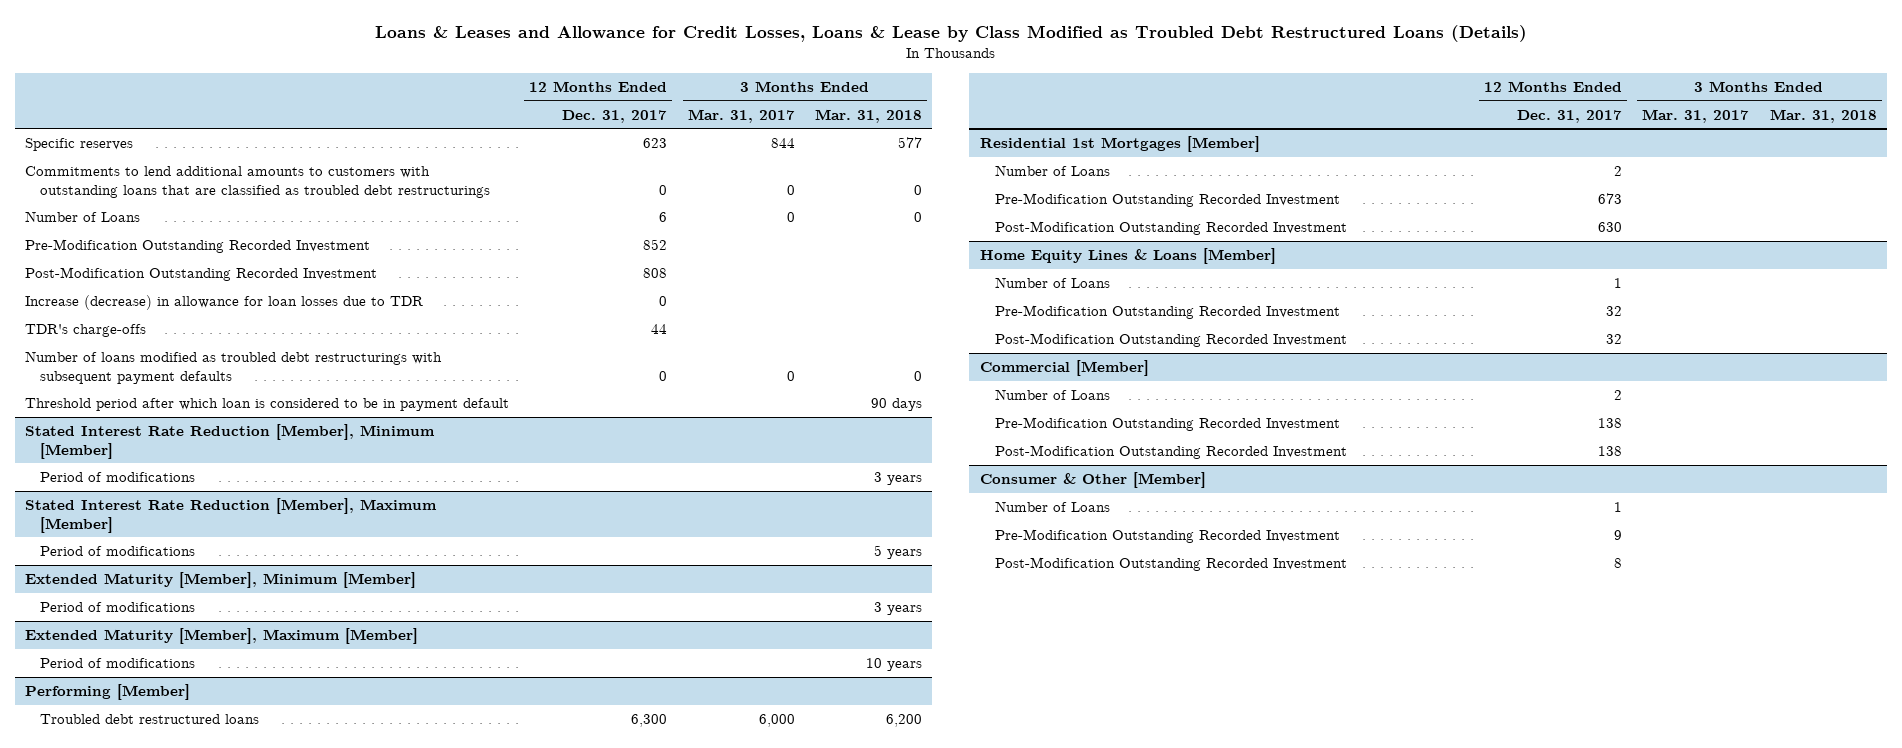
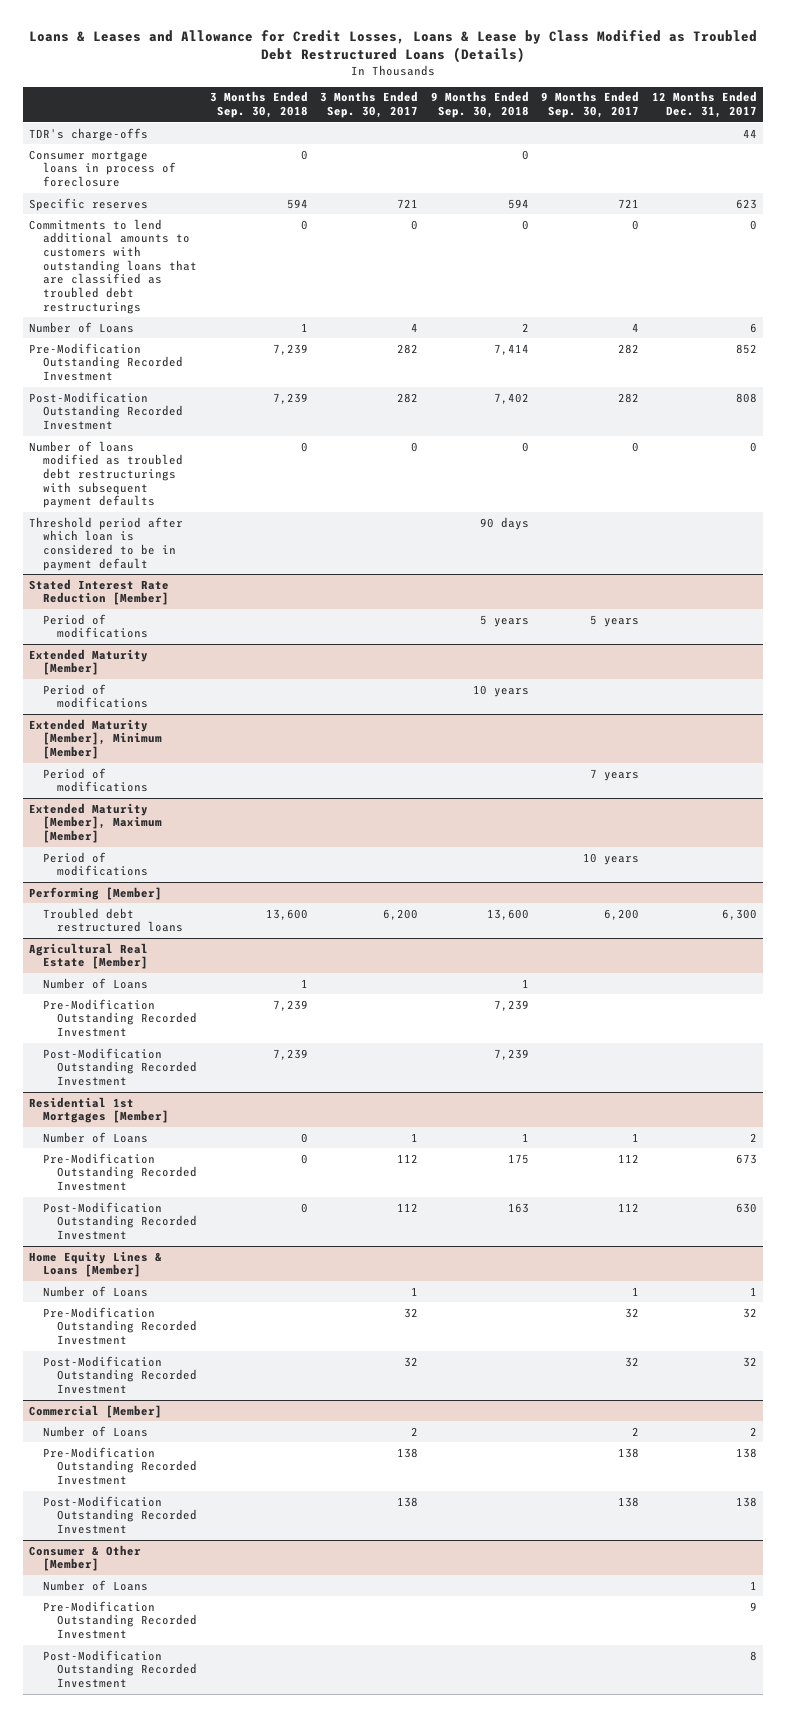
- | 12 Months Ended Dec. 31, 2017 | 3 Months Ended Mar. 31, 2017 | 3 Months Ended Mar. 31, 2018
+ | 3 Months Ended Sep. 30, 2018 | 3 Months Ended Sep. 30, 2017 | 9 Months Ended Sep. 30, 2018 | 9 Months Ended Sep. 30, 2017 | 12 Months Ended Dec. 31, 2017
moved up: TDR's charge-offs | | | | | 44
+ Consumer mortgage loans in process of foreclosure | 0 | | 0 | |
- Increase (decrease) in allowance for loan losses due to TDR | 0 | |
- Stated Interest Rate Reduction [Member], Minimum [Member]
+ Stated Interest Rate Reduction [Member]
- Stated Interest Rate Reduction [Member], Maximum [Member]
+ Extended Maturity [Member]
+ Agricultural Real Estate [Member]
+ Number of Loans | 1 | | 1 | |
+ Pre-Modification Outstanding Recorded Investment | 7,239 | | 7,239 | |
+ Post-Modification Outstanding Recorded Investment | 7,239 | | 7,239 | |

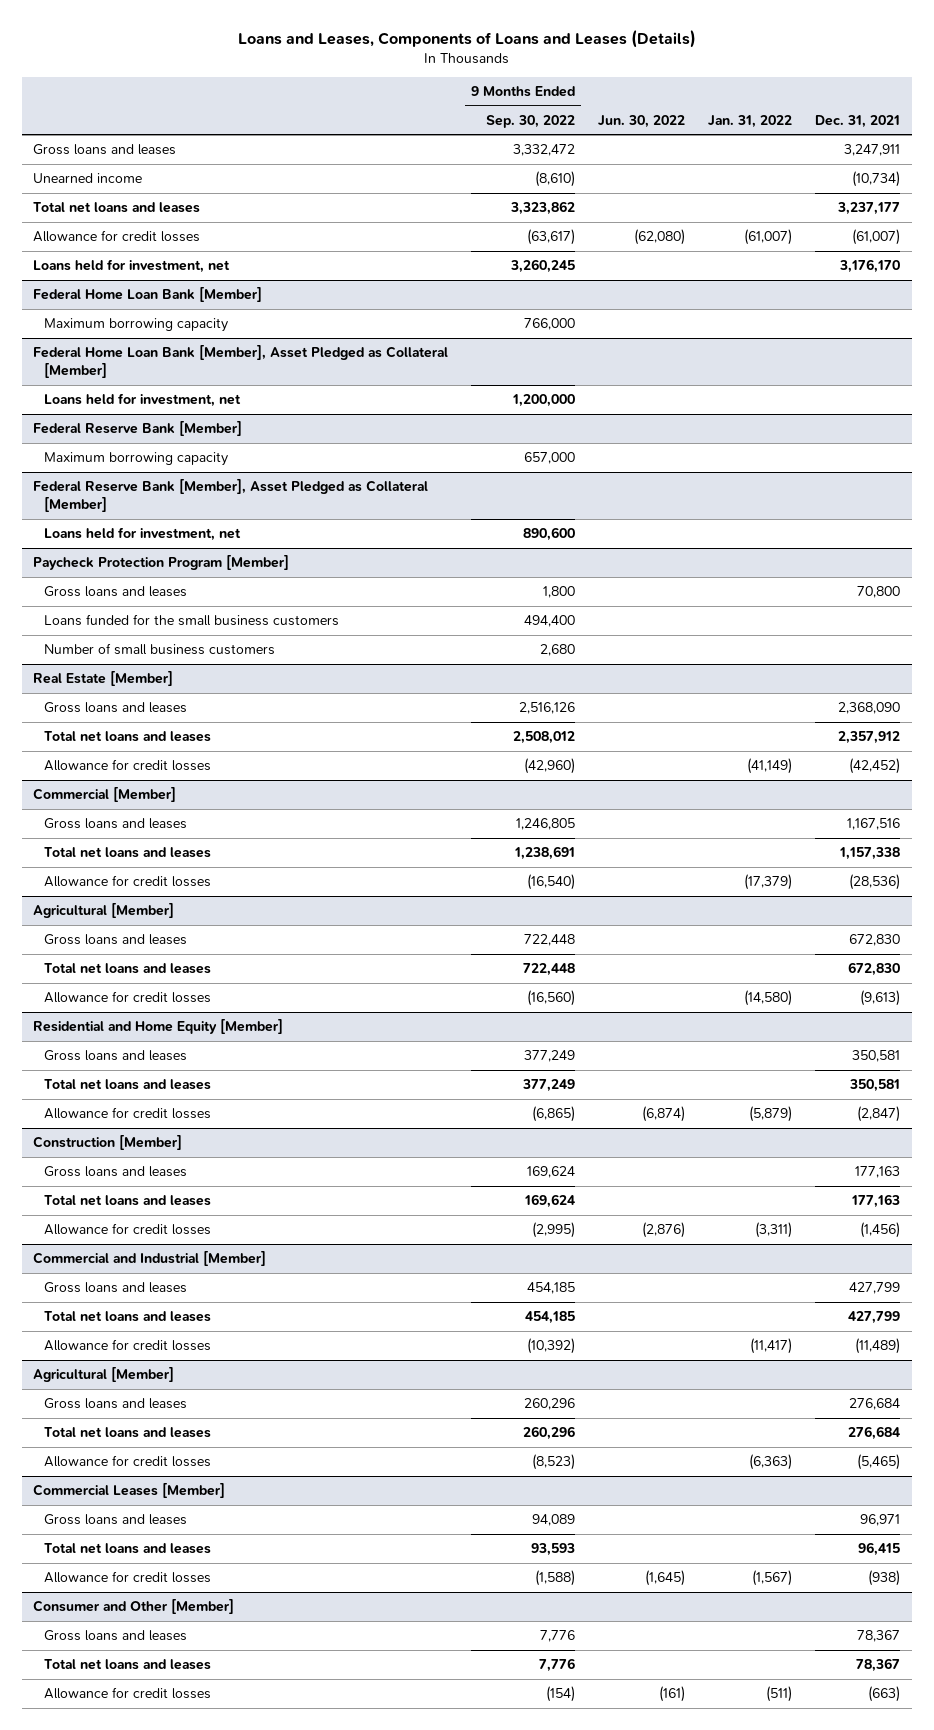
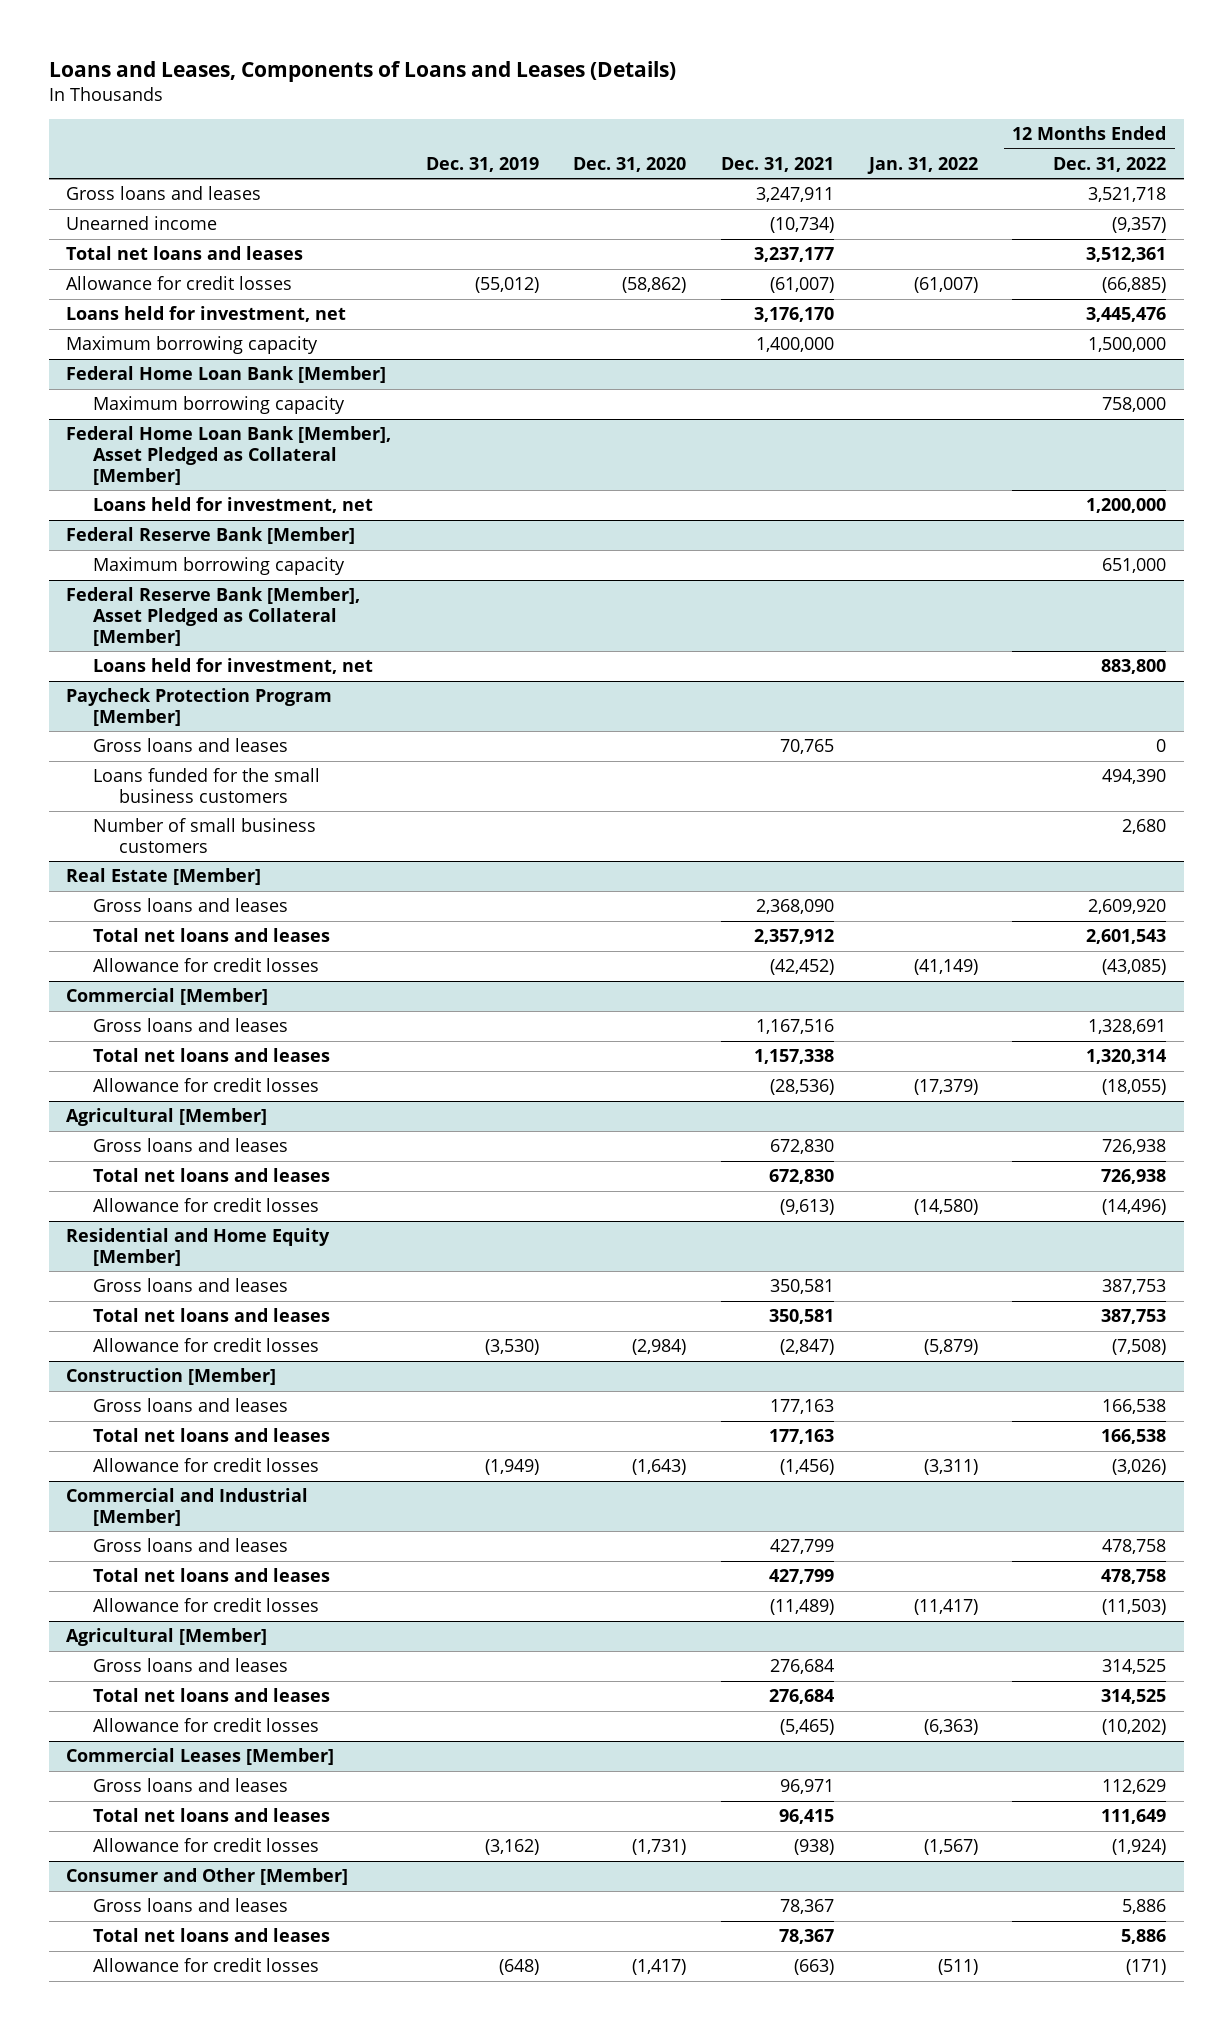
- | 9 Months Ended Sep. 30, 2022 | Jun. 30, 2022 | Jan. 31, 2022 | Dec. 31, 2021
+ | Dec. 31, 2019 | Dec. 31, 2020 | Dec. 31, 2021 | Jan. 31, 2022 | 12 Months Ended Dec. 31, 2022
+ Maximum borrowing capacity | | | 1,400,000 | | 1,500,000
@ Paycheck Protection Program [Member]
- Gross loans and leases | 1,800 | | | 70,800
+ Gross loans and leases | | | 70,765 | | 0

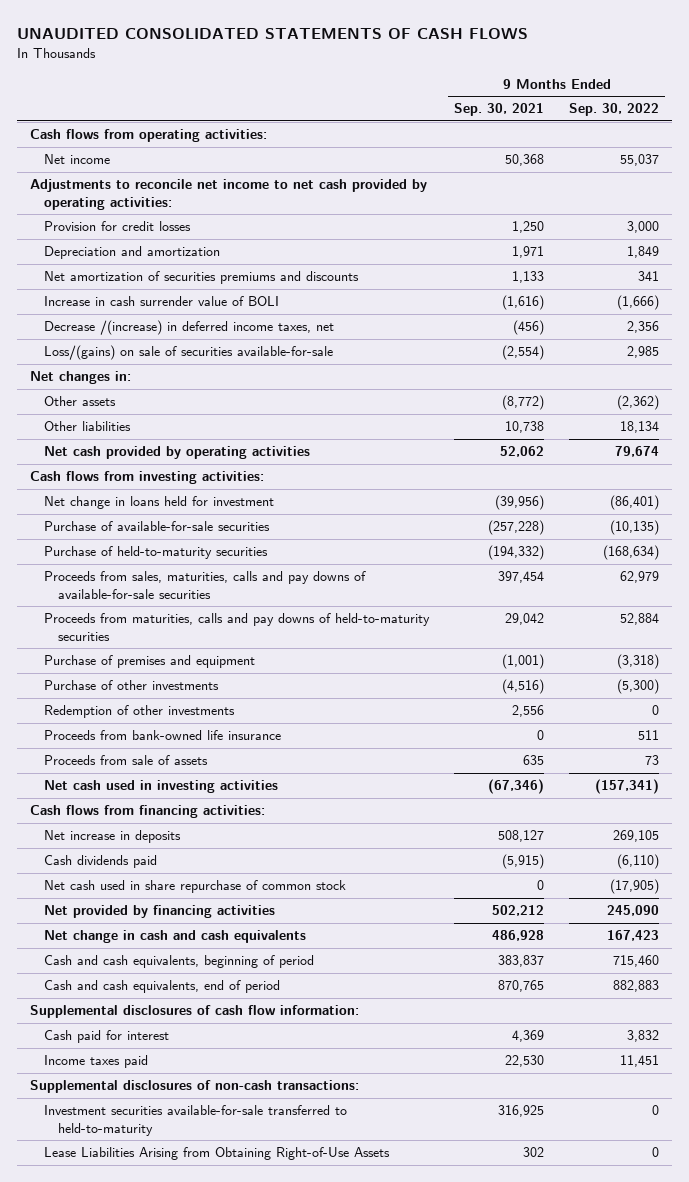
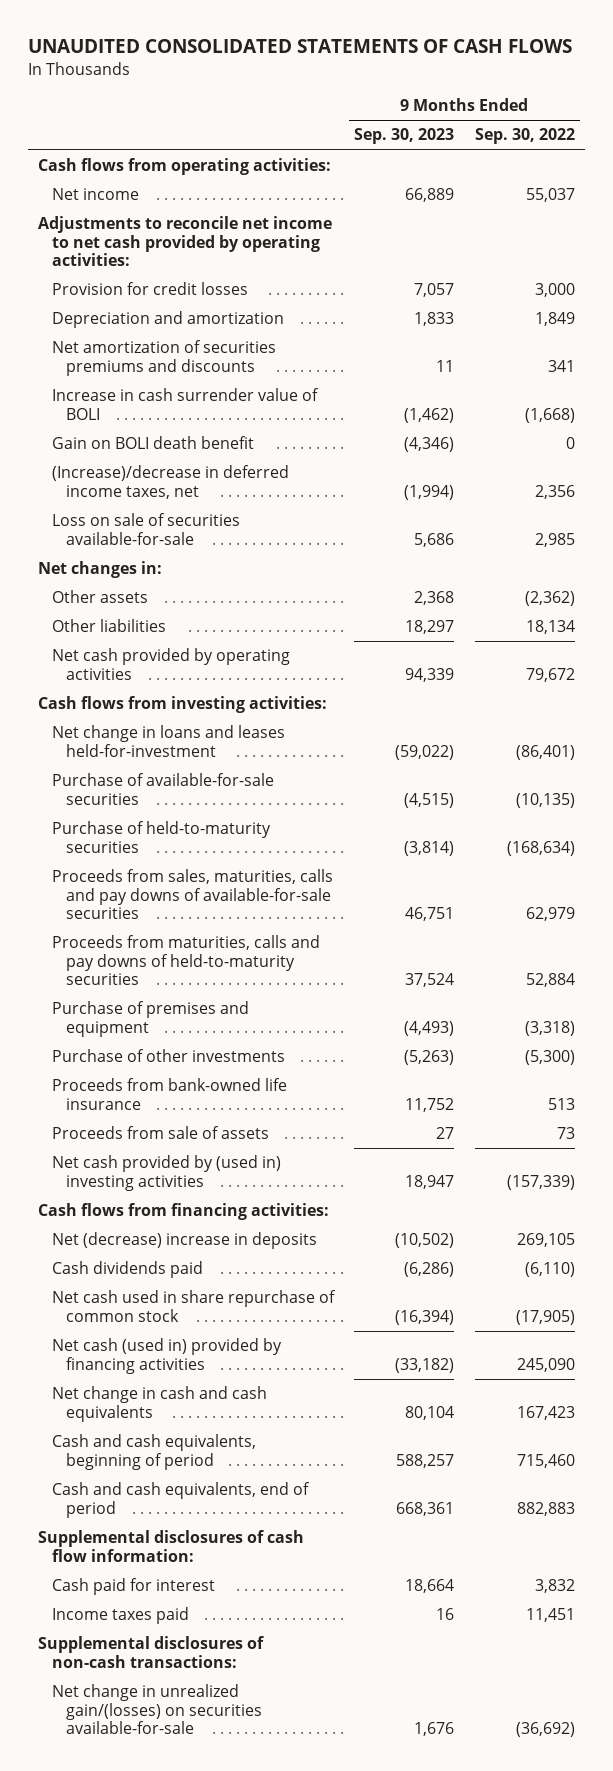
- | 9 Months Ended Sep. 30, 2021 | 9 Months Ended Sep. 30, 2022
+ | 9 Months Ended Sep. 30, 2023 | 9 Months Ended Sep. 30, 2022
- Increase in cash surrender value of BOLI | (1,616) | (1,666)
- Decrease /(increase) in deferred income taxes, net | (456) | 2,356
- Loss/(gains) on sale of securities available-for-sale | (2,554) | 2,985
+ Increase in cash surrender value of BOLI | (1,462) | (1,668)
+ Gain on BOLI death benefit | (4,346) | 0
+ (Increase)/decrease in deferred income taxes, net | (1,994) | 2,356
+ Loss on sale of securities available-for-sale | 5,686 | 2,985
- Net cash provided by operating activities | 52,062 | 79,674
+ Net cash provided by operating activities | 94,339 | 79,672
- Net change in loans held for investment | (39,956) | (86,401)
+ Net change in loans and leases held-for-investment | (59,022) | (86,401)
- Redemption of other investments | 2,556 | 0
- Proceeds from bank-owned life insurance | 0 | 511
+ Proceeds from bank-owned life insurance | 11,752 | 513
- Net cash used in investing activities | (67,346) | (157,341)
+ Net cash provided by (used in) investing activities | 18,947 | (157,339)
- Net increase in deposits | 508,127 | 269,105
+ Net (decrease) increase in deposits | (10,502) | 269,105
- Net provided by financing activities | 502,212 | 245,090
+ Net cash (used in) provided by financing activities | (33,182) | 245,090
- Investment securities available-for-sale transferred to held-to-maturity | 316,925 | 0
- Lease Liabilities Arising from Obtaining Right-of-Use Assets | 302 | 0
+ Net change in unrealized gain/(losses) on securities available-for-sale | 1,676 | (36,692)

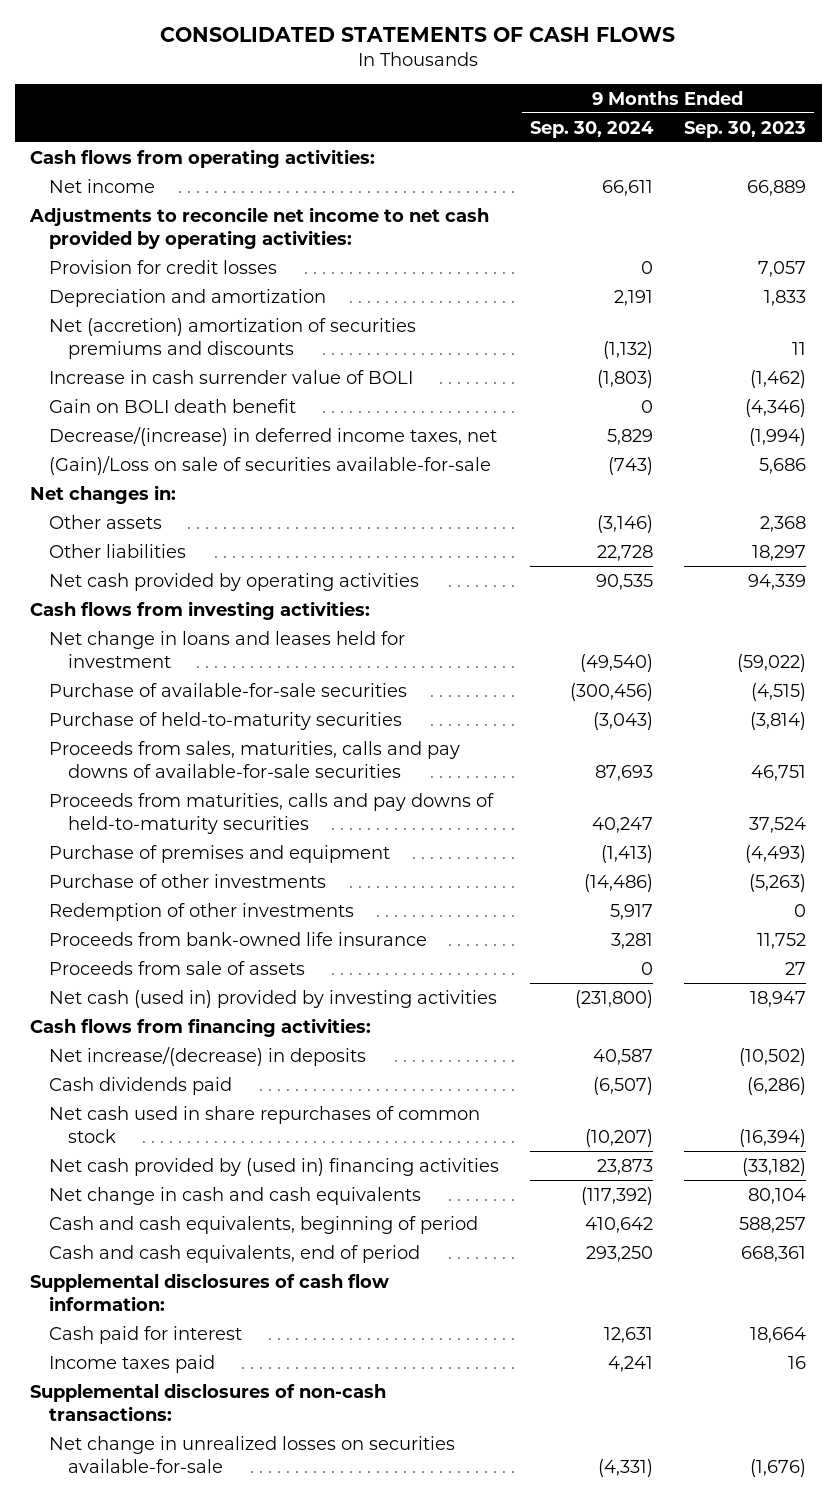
- UNAUDITED CONSOLIDATED STATEMENTS OF CASH FLOWS
+ CONSOLIDATED STATEMENTS OF CASH FLOWS
- | 9 Months Ended Sep. 30, 2023 | 9 Months Ended Sep. 30, 2022
+ | 9 Months Ended Sep. 30, 2024 | 9 Months Ended Sep. 30, 2023
- Net amortization of securities premiums and discounts | 11 | 341
+ Net (accretion) amortization of securities premiums and discounts | (1,132) | 11
- (Increase)/decrease in deferred income taxes, net | (1,994) | 2,356
- Loss on sale of securities available-for-sale | 5,686 | 2,985
+ Decrease/(increase) in deferred income taxes, net | 5,829 | (1,994)
+ (Gain)/Loss on sale of securities available-for-sale | (743) | 5,686
- Net change in loans and leases held-for-investment | (59,022) | (86,401)
+ Net change in loans and leases held for investment | (49,540) | (59,022)
+ Redemption of other investments | 5,917 | 0
- Net cash provided by (used in) investing activities | 18,947 | (157,339)
+ Net cash (used in) provided by investing activities | (231,800) | 18,947
- Net (decrease) increase in deposits | (10,502) | 269,105
+ Net increase/(decrease) in deposits | 40,587 | (10,502)
- Net cash used in share repurchase of common stock | (16,394) | (17,905)
- Net cash (used in) provided by financing activities | (33,182) | 245,090
+ Net cash used in share repurchases of common stock | (10,207) | (16,394)
+ Net cash provided by (used in) financing activities | 23,873 | (33,182)
- Net change in unrealized gain/(losses) on securities available-for-sale | 1,676 | (36,692)
+ Net change in unrealized losses on securities available-for-sale | (4,331) | (1,676)

